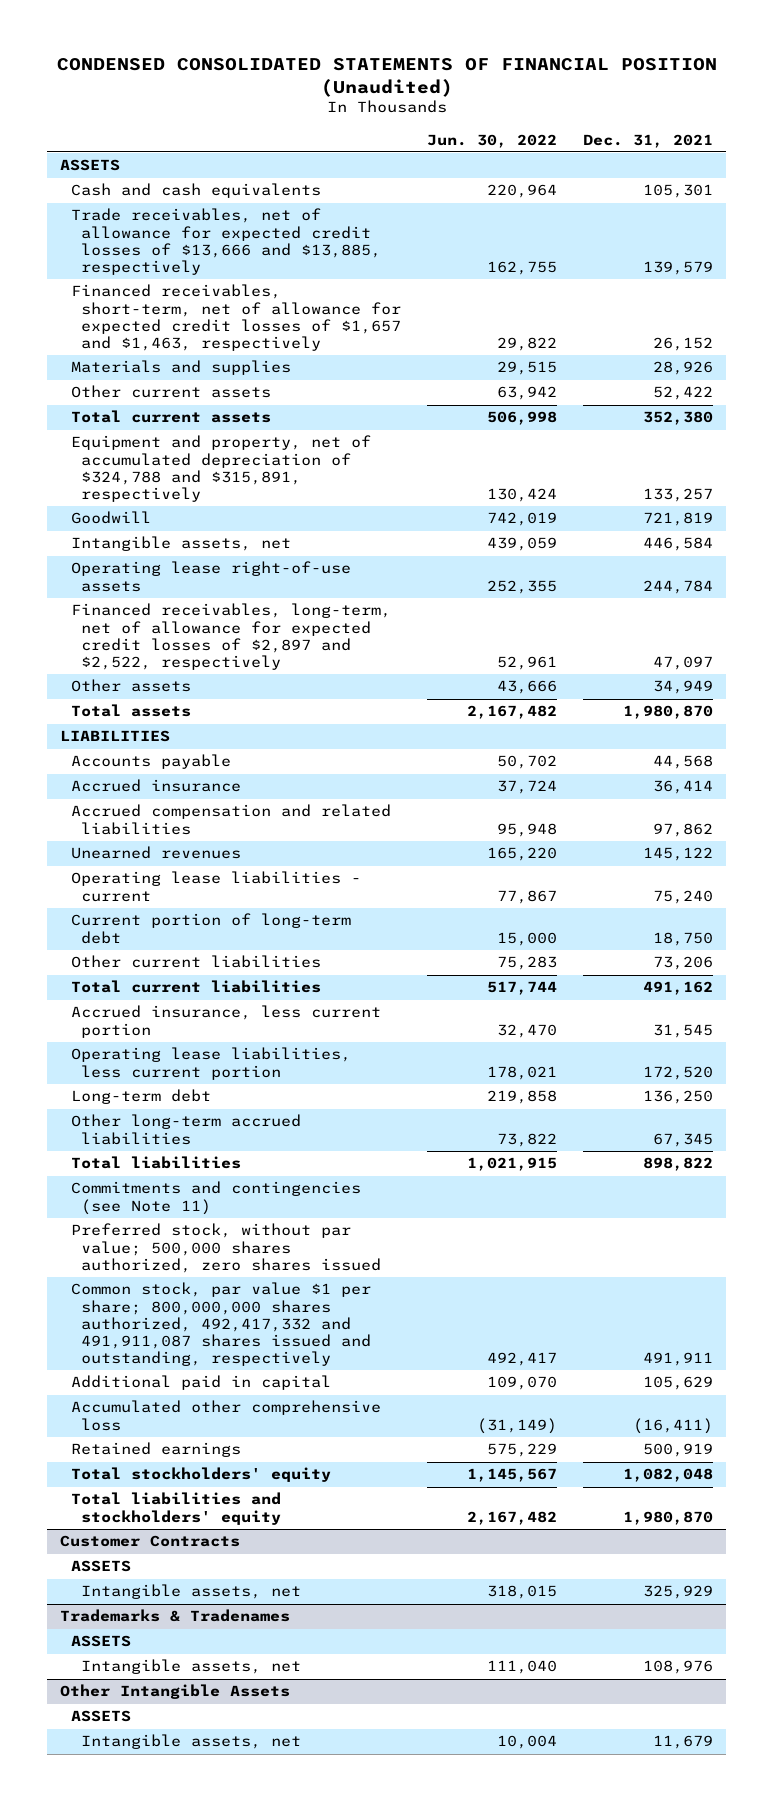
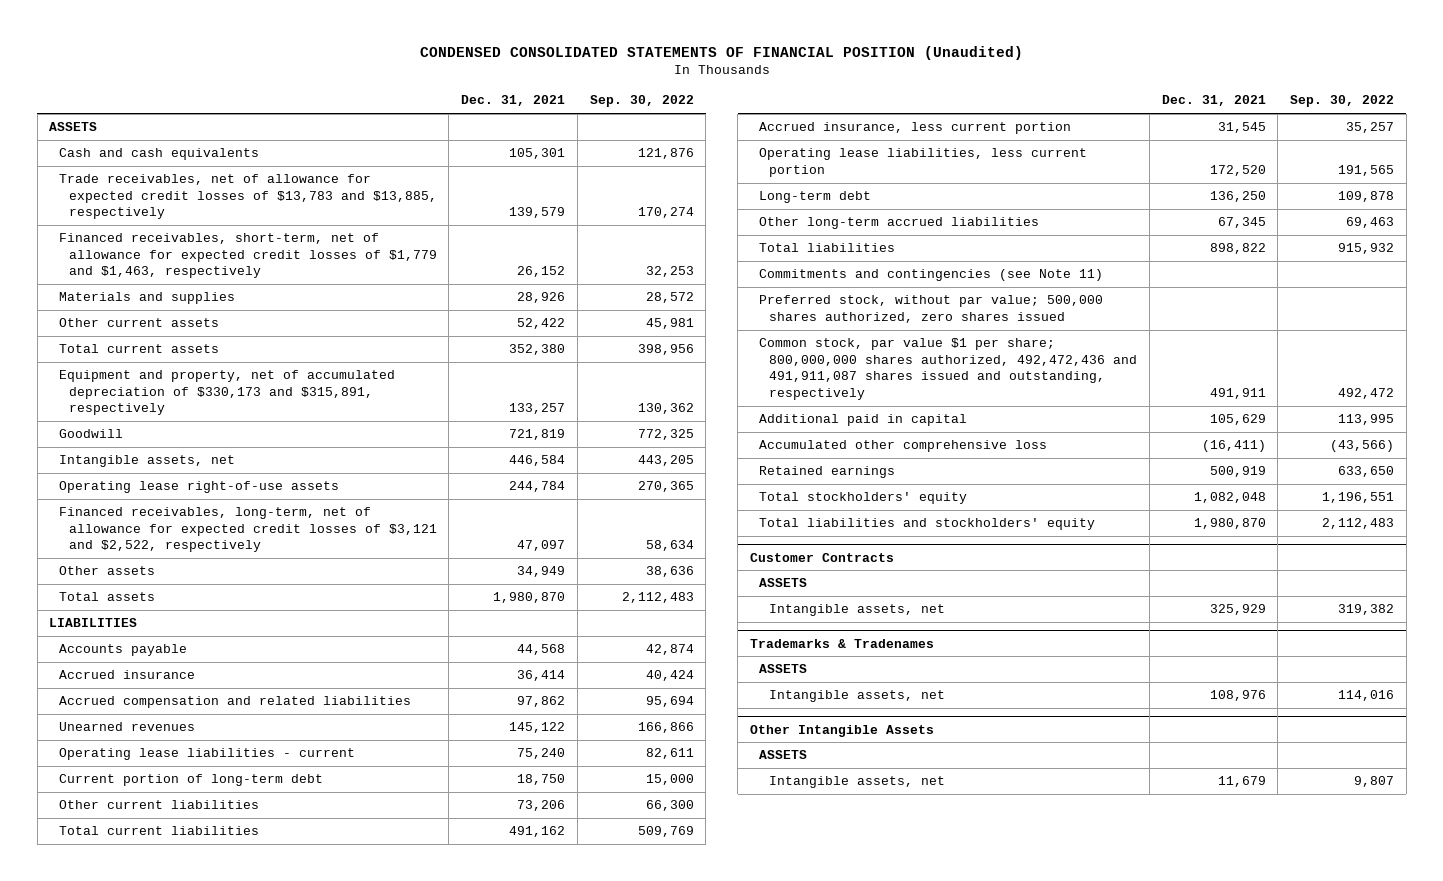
- | Jun. 30, 2022 | Dec. 31, 2021
+ | Dec. 31, 2021 | Sep. 30, 2022
- Trade receivables, net of allowance for expected credit losses of $13,666 and $13,885, respectively | 162,755 | 139,579
- Financed receivables, short-term, net of allowance for expected credit losses of $1,657 and $1,463, respectively | 29,822 | 26,152
+ Trade receivables, net of allowance for expected credit losses of $13,783 and $13,885, respectively | 139,579 | 170,274
+ Financed receivables, short-term, net of allowance for expected credit losses of $1,779 and $1,463, respectively | 26,152 | 32,253
- Equipment and property, net of accumulated depreciation of $324,788 and $315,891, respectively | 130,424 | 133,257
+ Equipment and property, net of accumulated depreciation of $330,173 and $315,891, respectively | 133,257 | 130,362
- Financed receivables, long-term, net of allowance for expected credit losses of $2,897 and $2,522, respectively | 52,961 | 47,097
+ Financed receivables, long-term, net of allowance for expected credit losses of $3,121 and $2,522, respectively | 47,097 | 58,634
- Common stock, par value $1 per share; 800,000,000 shares authorized, 492,417,332 and 491,911,087 shares issued and outstanding, respectively | 492,417 | 491,911
+ Common stock, par value $1 per share; 800,000,000 shares authorized, 492,472,436 and 491,911,087 shares issued and outstanding, respectively | 491,911 | 492,472

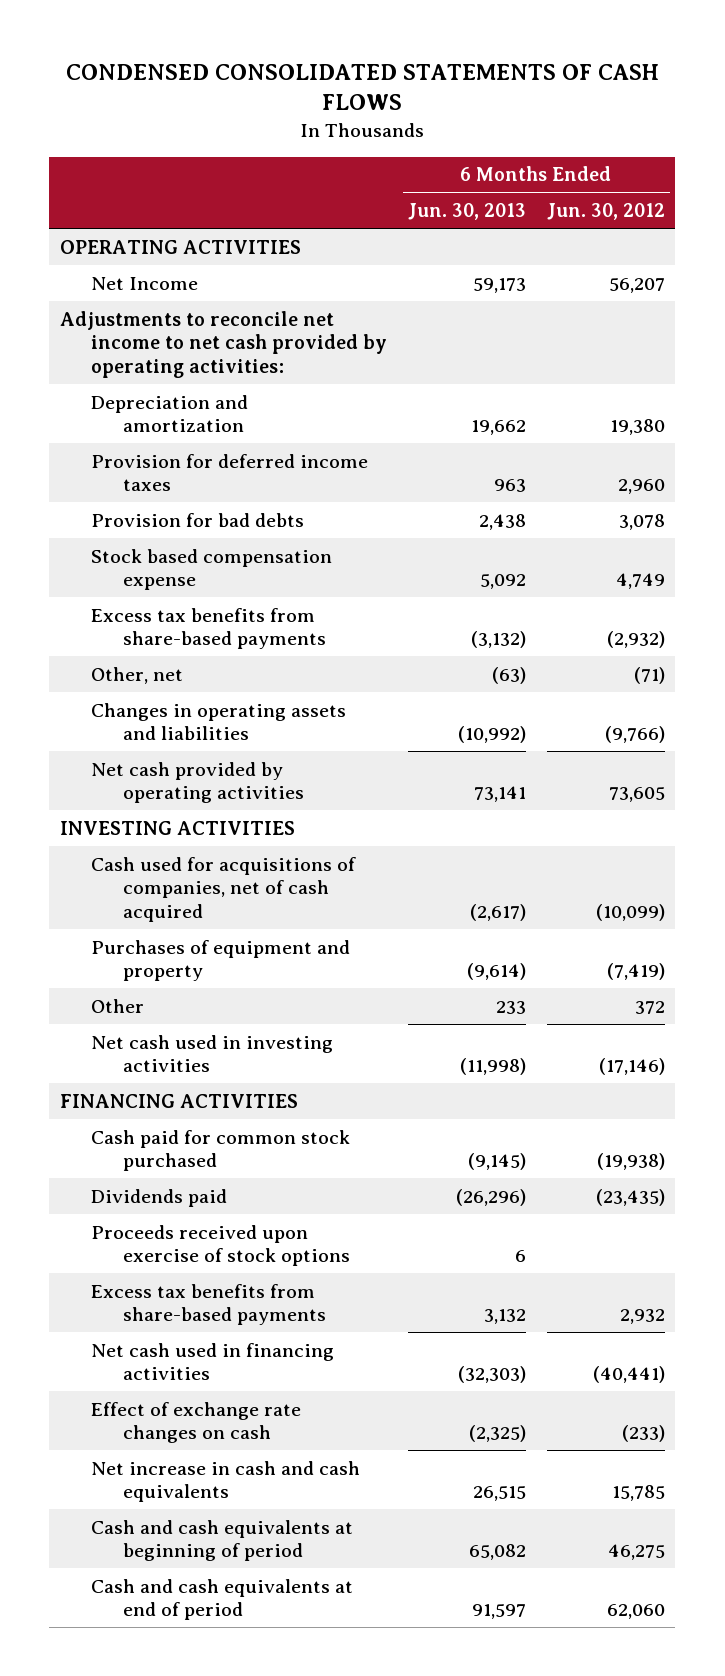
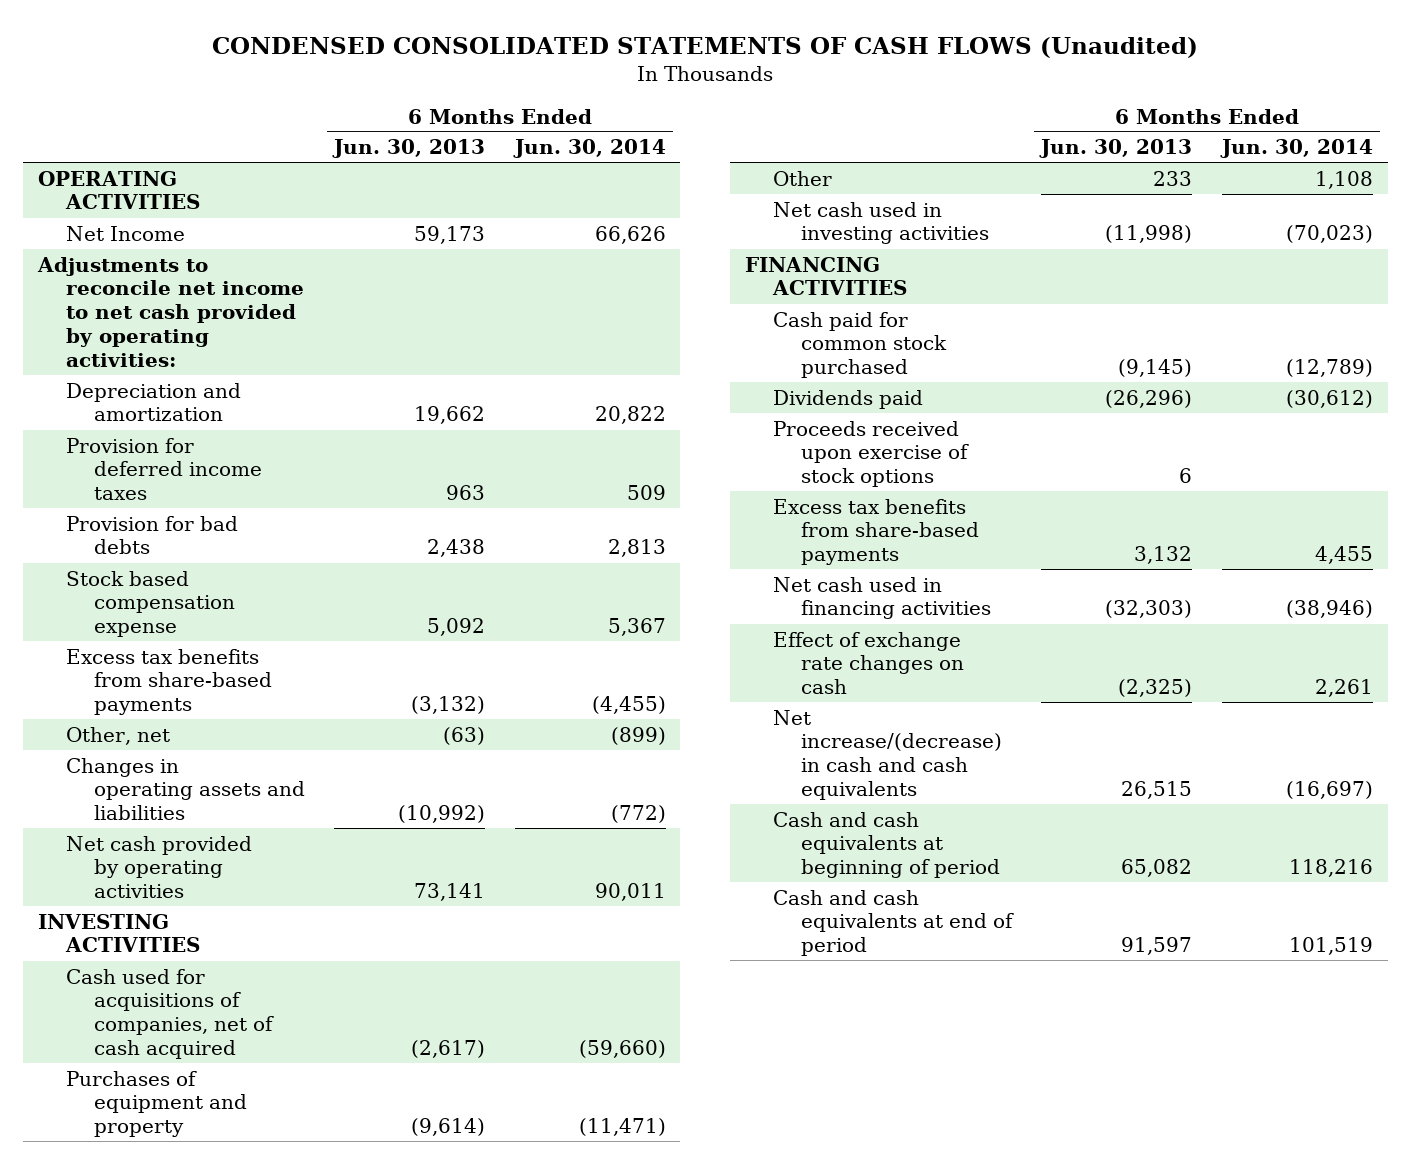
- CONDENSED CONSOLIDATED STATEMENTS OF CASH FLOWS
+ CONDENSED CONSOLIDATED STATEMENTS OF CASH FLOWS (Unaudited)
- | 6 Months Ended Jun. 30, 2013 | 6 Months Ended Jun. 30, 2012
+ | 6 Months Ended Jun. 30, 2013 | 6 Months Ended Jun. 30, 2014
- Net increase in cash and cash equivalents | 26,515 | 15,785
+ Net increase/(decrease) in cash and cash equivalents | 26,515 | (16,697)

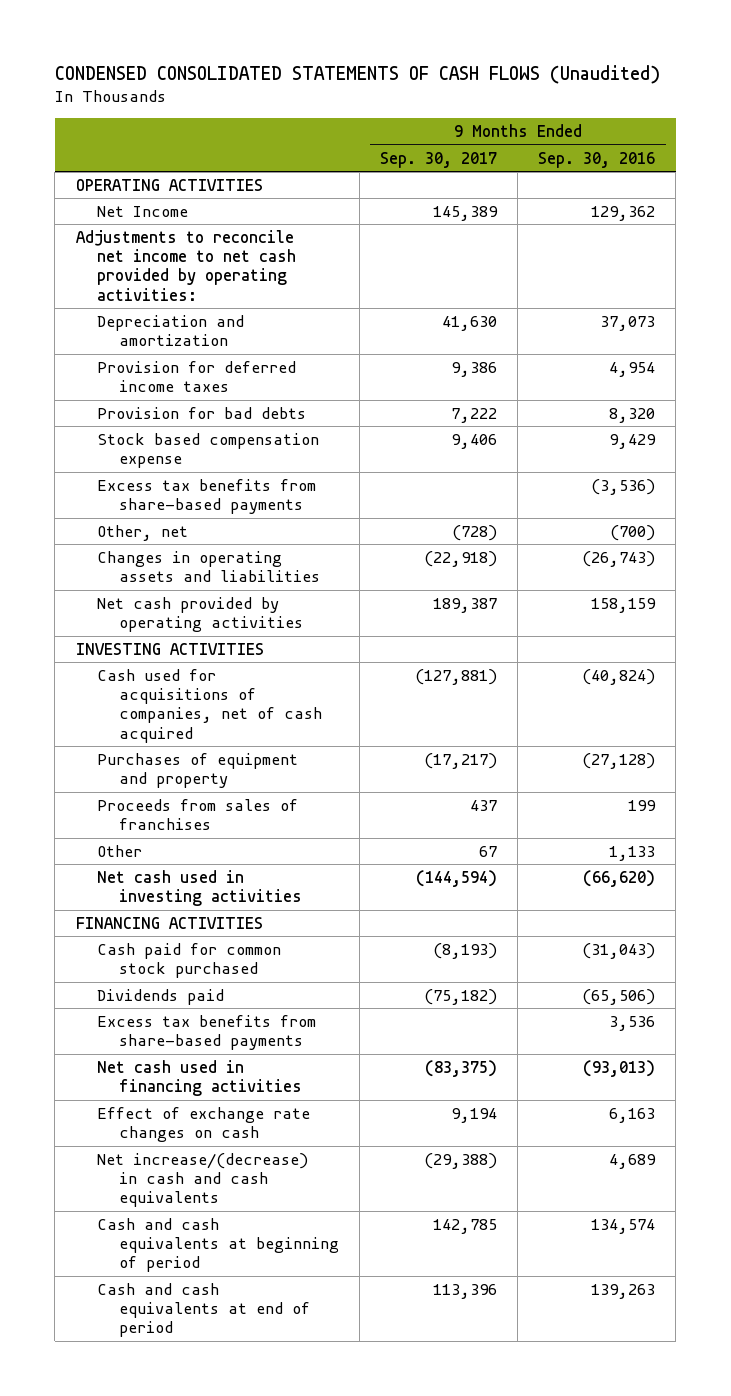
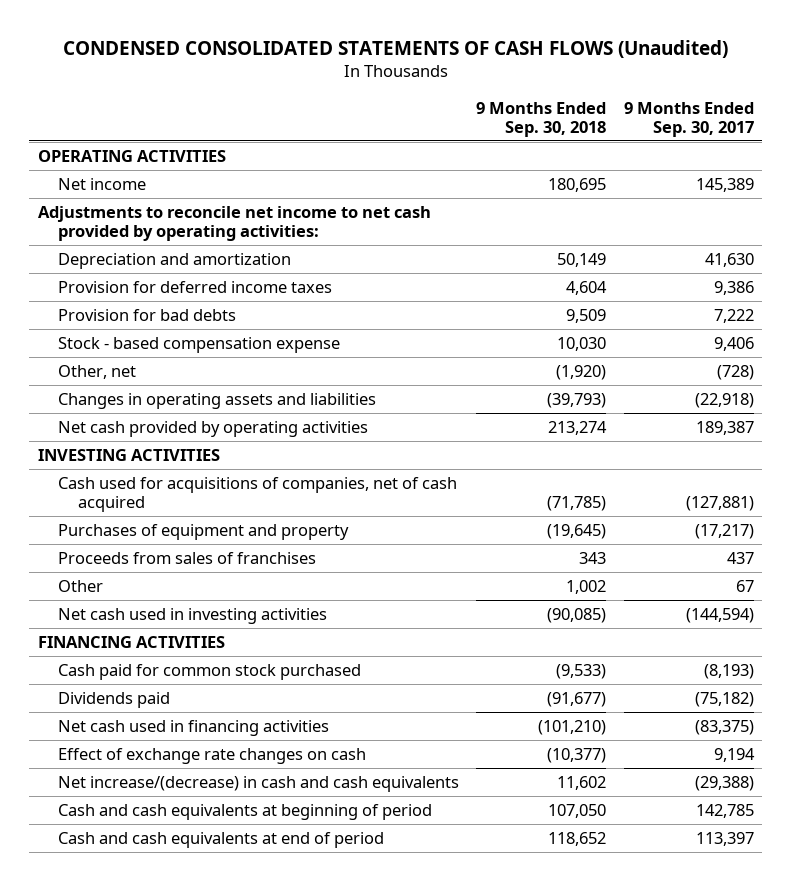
- | 9 Months Ended Sep. 30, 2017 | 9 Months Ended Sep. 30, 2016
+ | 9 Months Ended Sep. 30, 2018 | 9 Months Ended Sep. 30, 2017
- Net Income | 145,389 | 129,362
+ Net income | 180,695 | 145,389
- Stock based compensation expense | 9,406 | 9,429
- Excess tax benefits from share-based payments | | (3,536)
+ Stock - based compensation expense | 10,030 | 9,406
- Excess tax benefits from share-based payments | | 3,536
- Cash and cash equivalents at end of period | 113,396 | 139,263
+ Cash and cash equivalents at end of period | 118,652 | 113,397

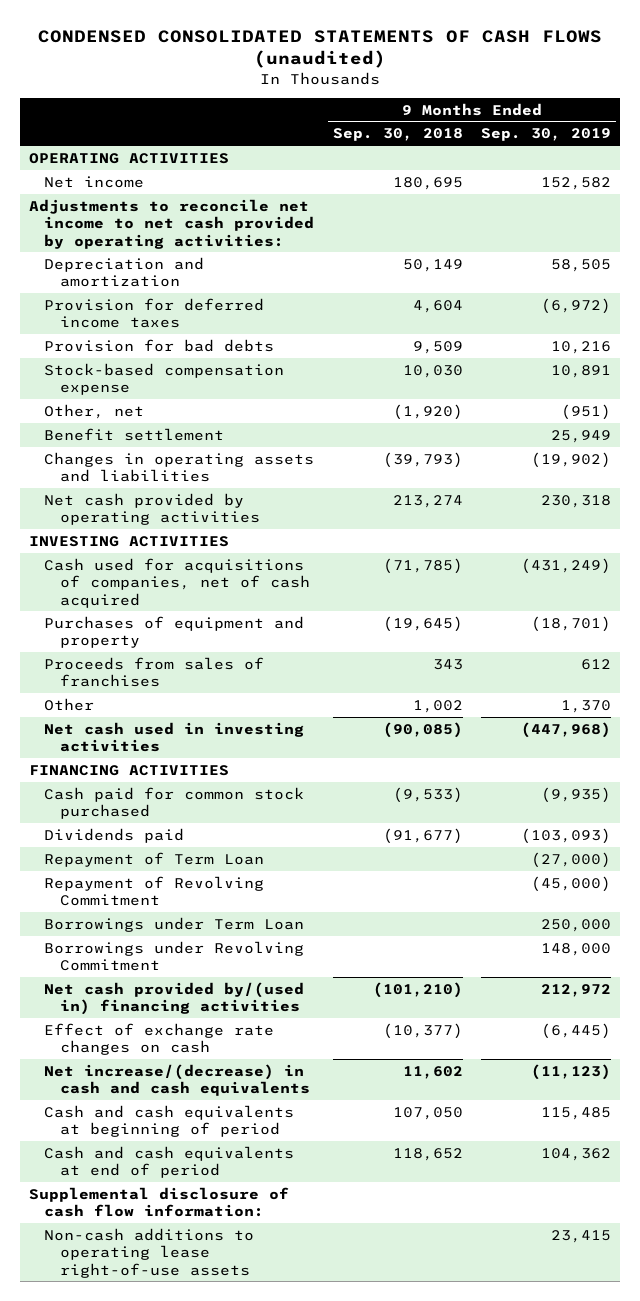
- CONDENSED CONSOLIDATED STATEMENTS OF CASH FLOWS (Unaudited)
+ CONDENSED CONSOLIDATED STATEMENTS OF CASH FLOWS (unaudited)
- | 9 Months Ended Sep. 30, 2018 | 9 Months Ended Sep. 30, 2017
+ | 9 Months Ended Sep. 30, 2018 | 9 Months Ended Sep. 30, 2019
- Stock - based compensation expense | 10,030 | 9,406
+ Stock-based compensation expense | 10,030 | 10,891
+ Benefit settlement | | 25,949
- Net cash used in financing activities | (101,210) | (83,375)
+ Repayment of Term Loan | | (27,000)
+ Repayment of Revolving Commitment | | (45,000)
+ Borrowings under Term Loan | | 250,000
+ Borrowings under Revolving Commitment | | 148,000
+ Net cash provided by/(used in) financing activities | (101,210) | 212,972
+ Supplemental disclosure of cash flow information:
+ Non-cash additions to operating lease right-of-use assets | | 23,415

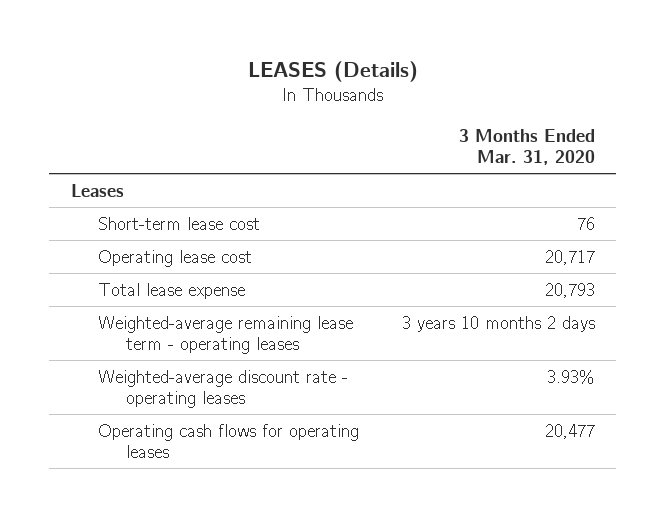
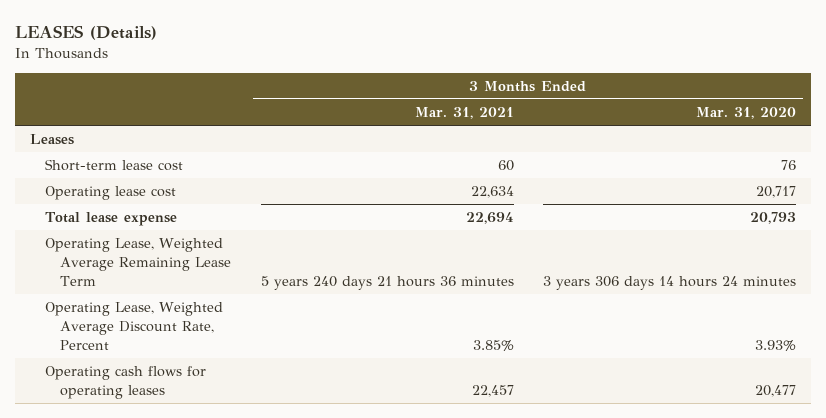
- | 3 Months Ended Mar. 31, 2020
+ | 3 Months Ended Mar. 31, 2021 | 3 Months Ended Mar. 31, 2020
- Weighted-average remaining lease term - operating leases | 3 years 10 months 2 days
- Weighted-average discount rate - operating leases | 3.93%
+ Operating Lease, Weighted Average Remaining Lease Term | 5 years 240 days 21 hours 36 minutes | 3 years 306 days 14 hours 24 minutes
+ Operating Lease, Weighted Average Discount Rate, Percent | 3.85% | 3.93%

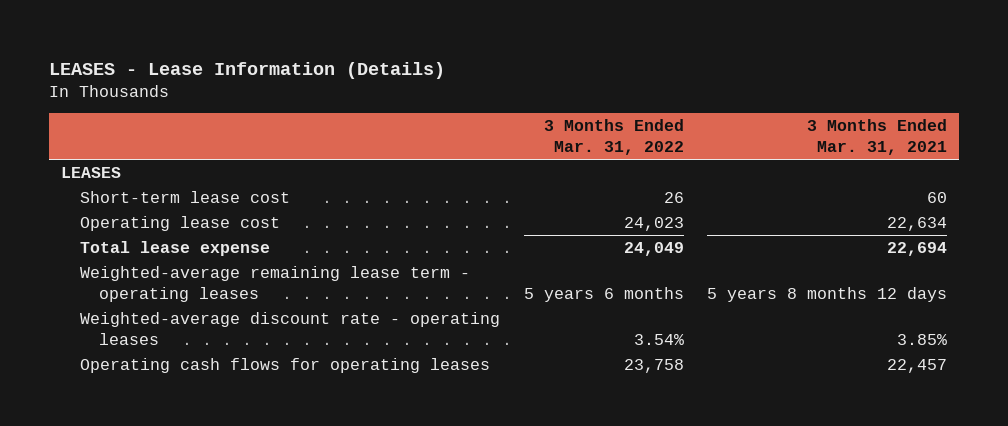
- LEASES (Details)
+ LEASES - Lease Information (Details)
- | 3 Months Ended Mar. 31, 2021 | 3 Months Ended Mar. 31, 2020
+ | 3 Months Ended Mar. 31, 2022 | 3 Months Ended Mar. 31, 2021
- Leases
+ LEASES
- Operating Lease, Weighted Average Remaining Lease Term | 5 years 240 days 21 hours 36 minutes | 3 years 306 days 14 hours 24 minutes
- Operating Lease, Weighted Average Discount Rate, Percent | 3.85% | 3.93%
+ Weighted-average remaining lease term - operating leases | 5 years 6 months | 5 years 8 months 12 days
+ Weighted-average discount rate - operating leases | 3.54% | 3.85%

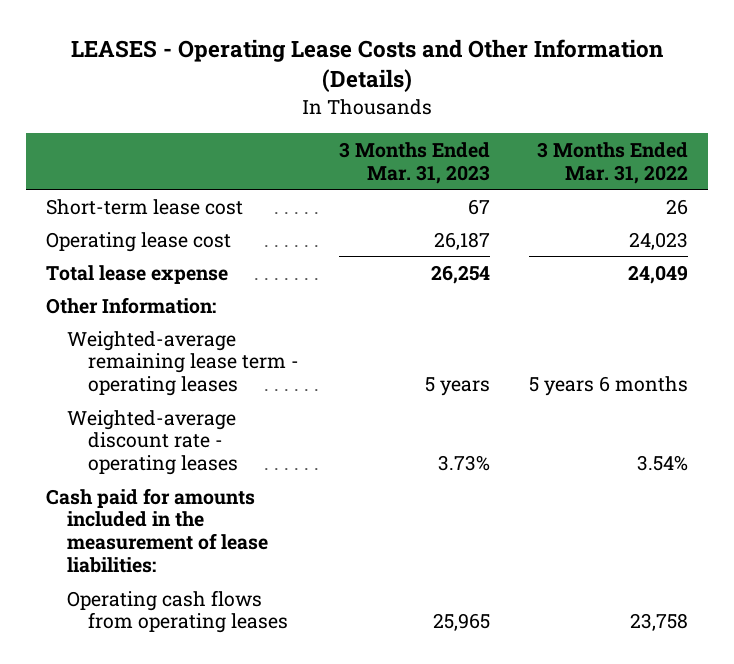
- LEASES - Lease Information (Details)
+ LEASES - Operating Lease Costs and Other Information (Details)
- | 3 Months Ended Mar. 31, 2022 | 3 Months Ended Mar. 31, 2021
+ | 3 Months Ended Mar. 31, 2023 | 3 Months Ended Mar. 31, 2022
- LEASES
+ Other Information:
- Operating cash flows for operating leases | 23,758 | 22,457
+ Cash paid for amounts included in the measurement of lease liabilities:
+ Operating cash flows from operating leases | 25,965 | 23,758

